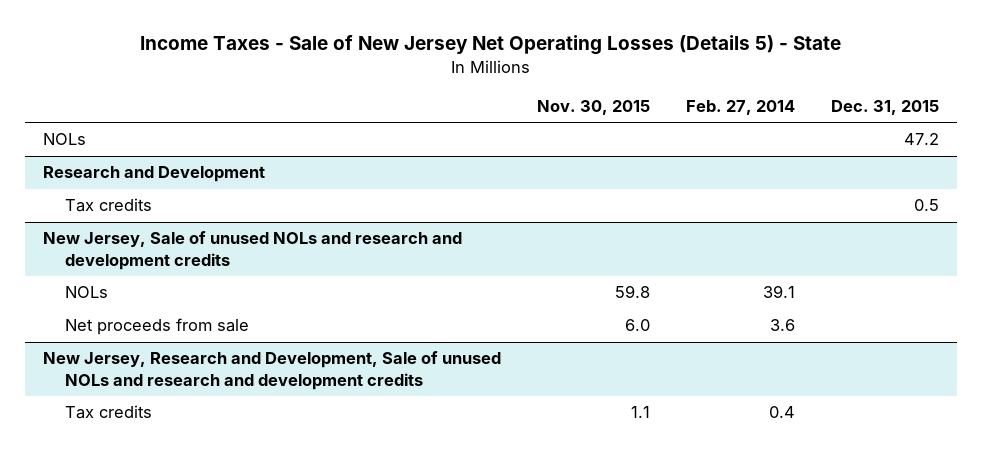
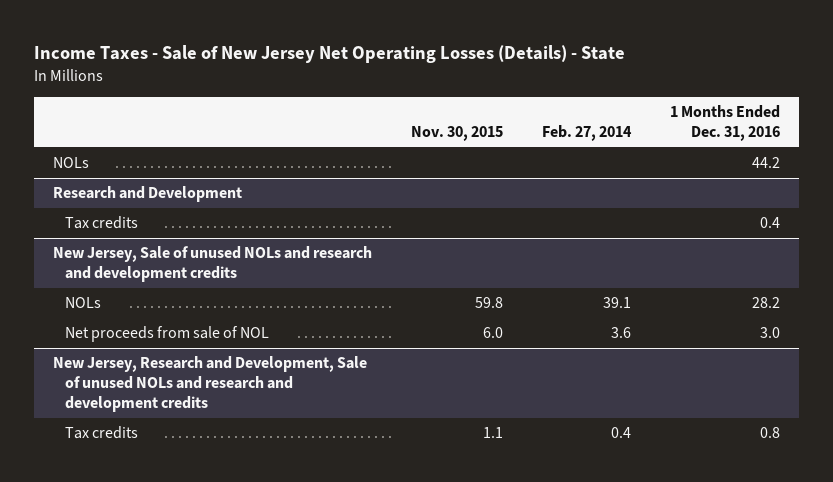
- Income Taxes - Sale of New Jersey Net Operating Losses (Details 5) - State
+ Income Taxes - Sale of New Jersey Net Operating Losses (Details) - State
- | Nov. 30, 2015 | Feb. 27, 2014 | Dec. 31, 2015
+ | Nov. 30, 2015 | Feb. 27, 2014 | 1 Months Ended Dec. 31, 2016
@ New Jersey, Sale of unused NOLs and research and development credits
- Net proceeds from sale | 6.0 | 3.6 |
+ Net proceeds from sale of NOL | 6.0 | 3.6 | 3.0

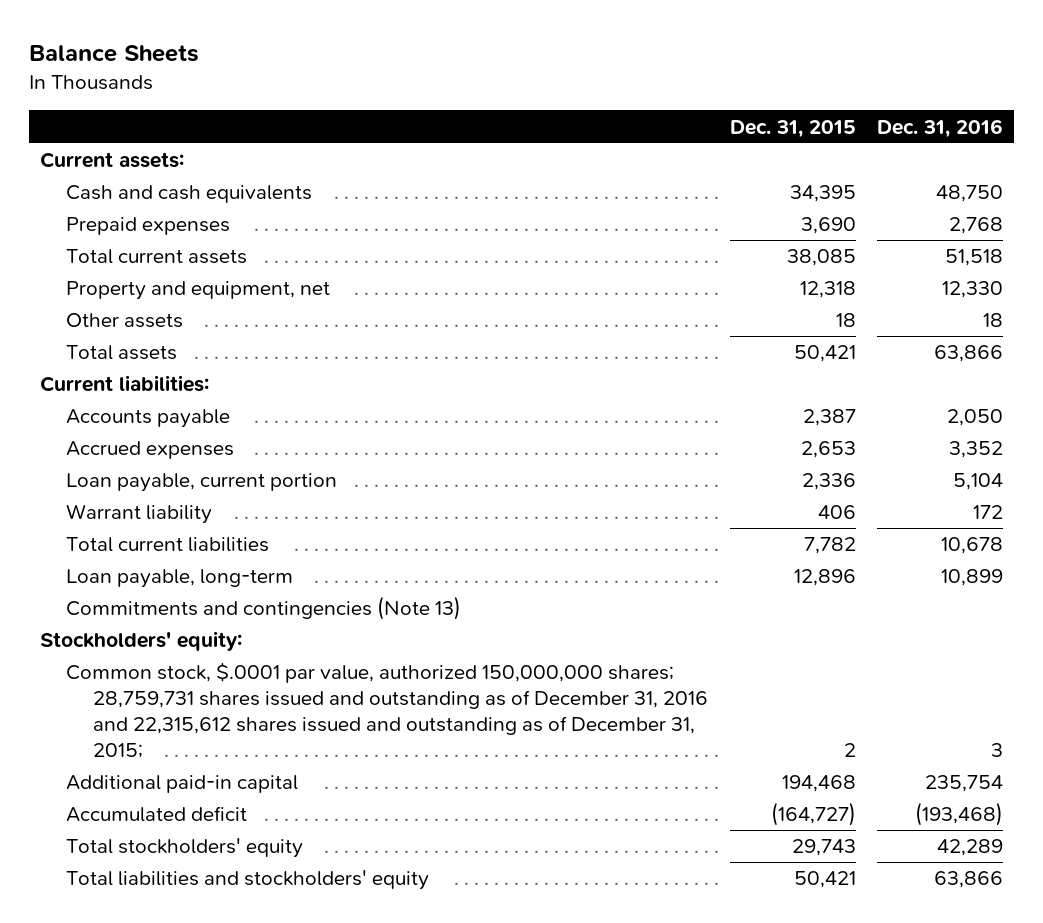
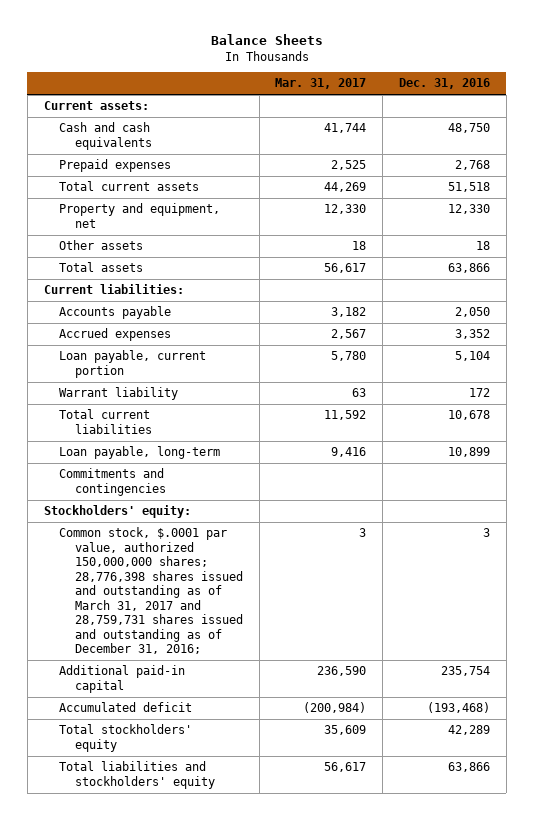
- | Dec. 31, 2015 | Dec. 31, 2016
+ | Mar. 31, 2017 | Dec. 31, 2016
- Commitments and contingencies (Note 13)
+ Commitments and contingencies
- Common stock, $.0001 par value, authorized 150,000,000 shares; 28,759,731 shares issued and outstanding as of December 31, 2016 and 22,315,612 shares issued and outstanding as of December 31, 2015; | 2 | 3
+ Common stock, $.0001 par value, authorized 150,000,000 shares; 28,776,398 shares issued and outstanding as of March 31, 2017 and 28,759,731 shares issued and outstanding as of December 31, 2016; | 3 | 3

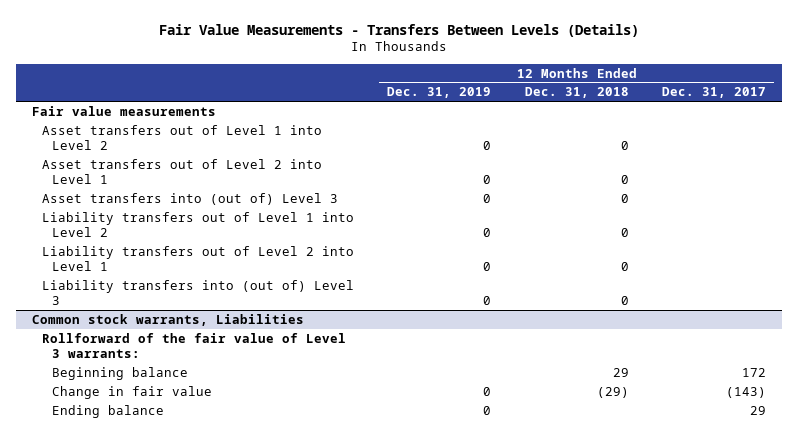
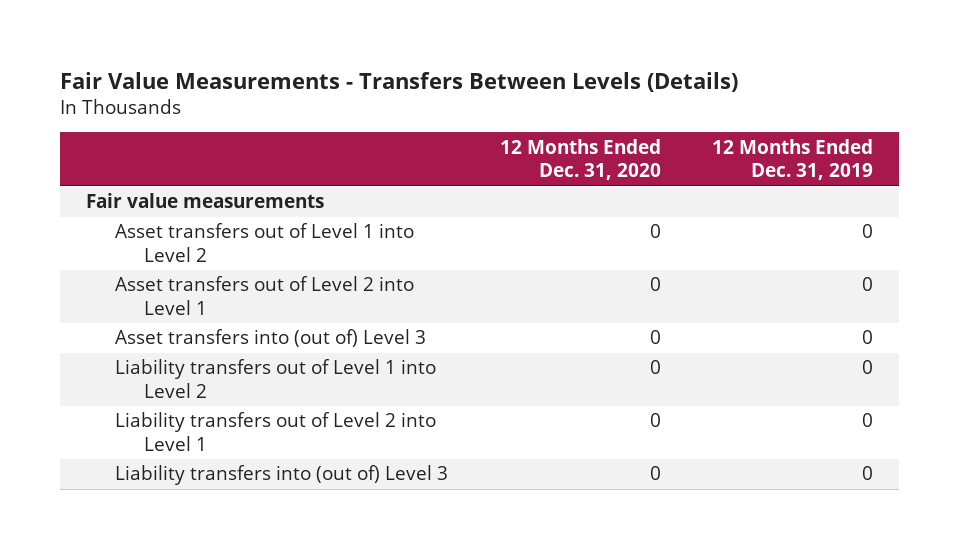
- | 12 Months Ended Dec. 31, 2019 | 12 Months Ended Dec. 31, 2018 | 12 Months Ended Dec. 31, 2017
+ | 12 Months Ended Dec. 31, 2020 | 12 Months Ended Dec. 31, 2019
- Common stock warrants, Liabilities
- Rollforward of the fair value of Level 3 warrants:
- Beginning balance | | 29 | 172
- Change in fair value | 0 | (29) | (143)
- Ending balance | 0 | | 29

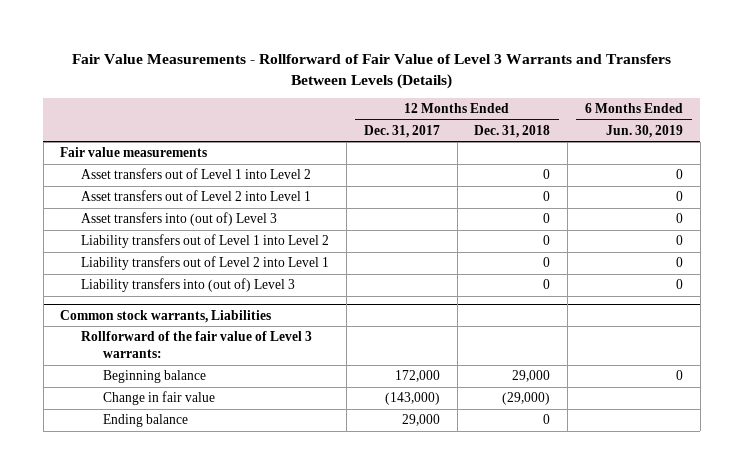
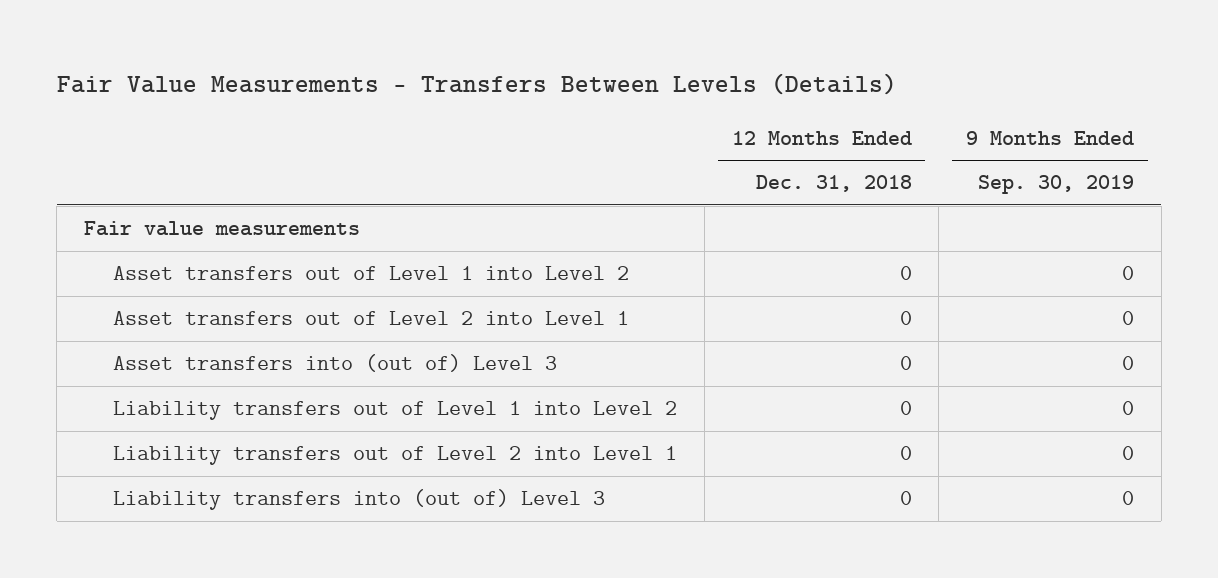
- Fair Value Measurements - Rollforward of Fair Value of Level 3 Warrants and Transfers Between Levels (Details)
+ Fair Value Measurements - Transfers Between Levels (Details)
- | 12 Months Ended Dec. 31, 2017 | 12 Months Ended Dec. 31, 2018 | 6 Months Ended Jun. 30, 2019
+ | 12 Months Ended Dec. 31, 2018 | 9 Months Ended Sep. 30, 2019
- Common stock warrants, Liabilities
- Rollforward of the fair value of Level 3 warrants:
- Beginning balance | 172,000 | 29,000 | 0
- Change in fair value | (143,000) | (29,000) |
- Ending balance | 29,000 | 0 |

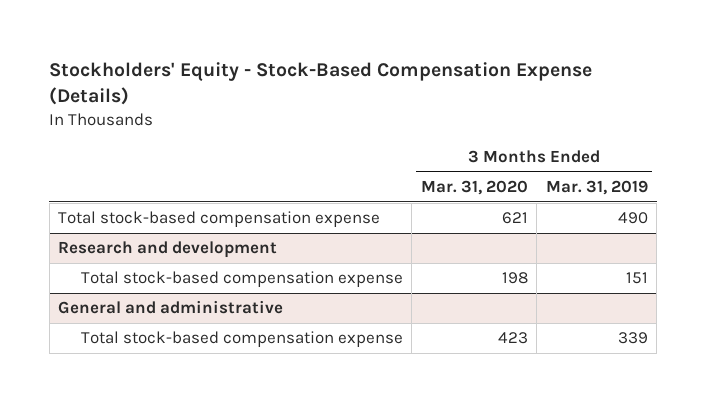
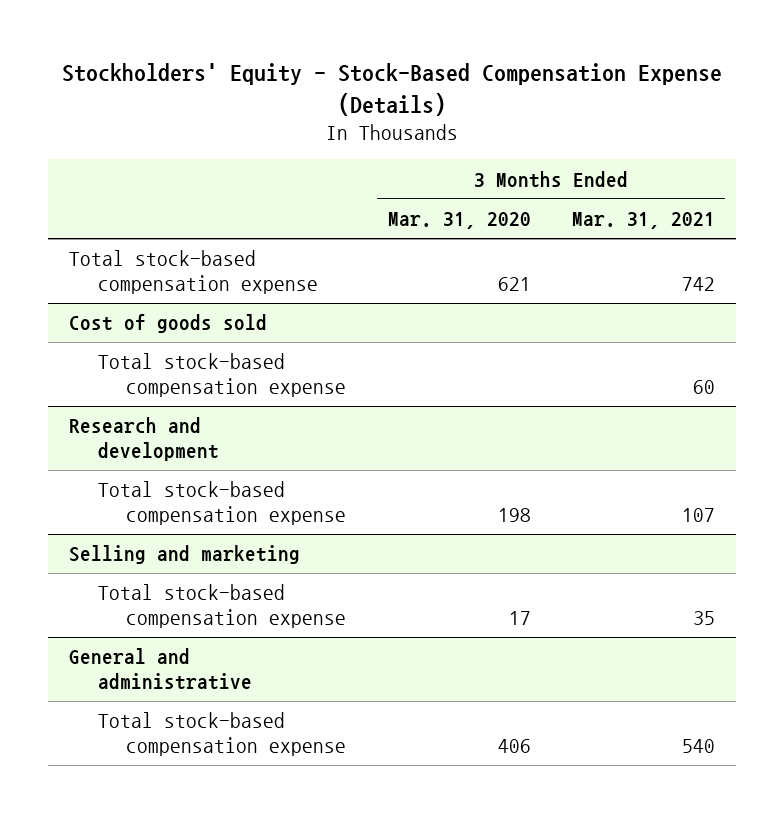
- | 3 Months Ended Mar. 31, 2020 | 3 Months Ended Mar. 31, 2019
+ | 3 Months Ended Mar. 31, 2020 | 3 Months Ended Mar. 31, 2021
+ Cost of goods sold
+ Total stock-based compensation expense | | 60
+ Selling and marketing
+ Total stock-based compensation expense | 17 | 35
@ General and administrative
- Total stock-based compensation expense | 423 | 339
+ Total stock-based compensation expense | 406 | 540

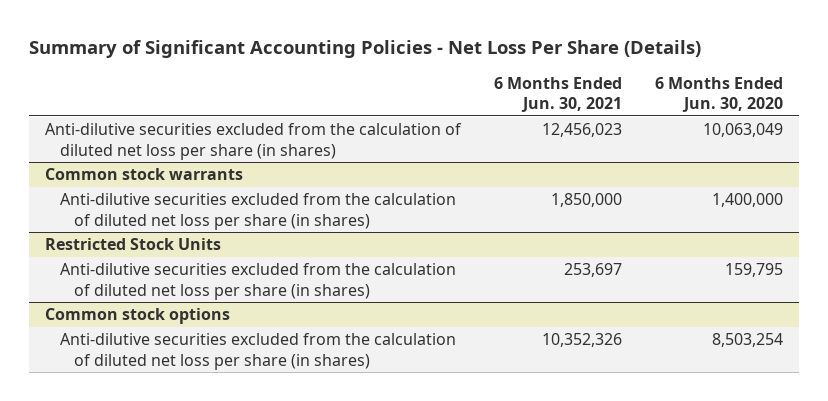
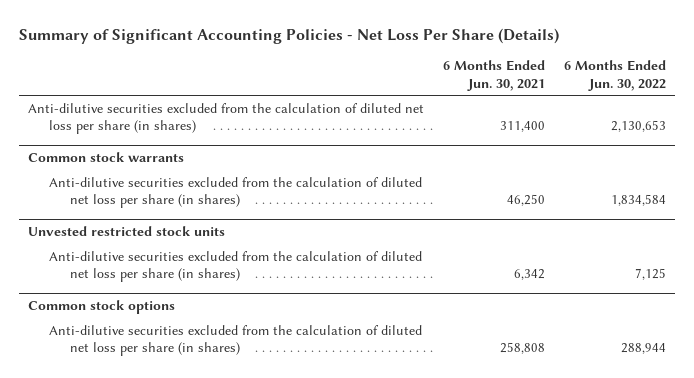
- | 6 Months Ended Jun. 30, 2021 | 6 Months Ended Jun. 30, 2020
+ | 6 Months Ended Jun. 30, 2021 | 6 Months Ended Jun. 30, 2022
- Anti-dilutive securities excluded from the calculation of diluted net loss per share (in shares) | 12,456,023 | 10,063,049
+ Anti-dilutive securities excluded from the calculation of diluted net loss per share (in shares) | 311,400 | 2,130,653
@ Common stock warrants
- Anti-dilutive securities excluded from the calculation of diluted net loss per share (in shares) | 1,850,000 | 1,400,000
- Restricted Stock Units
- Anti-dilutive securities excluded from the calculation of diluted net loss per share (in shares) | 253,697 | 159,795
@ Common stock warrants
+ Anti-dilutive securities excluded from the calculation of diluted net loss per share (in shares) | 46,250 | 1,834,584
+ Unvested restricted stock units
+ Anti-dilutive securities excluded from the calculation of diluted net loss per share (in shares) | 6,342 | 7,125
@ Common stock options
- Anti-dilutive securities excluded from the calculation of diluted net loss per share (in shares) | 10,352,326 | 8,503,254
+ Anti-dilutive securities excluded from the calculation of diluted net loss per share (in shares) | 258,808 | 288,944

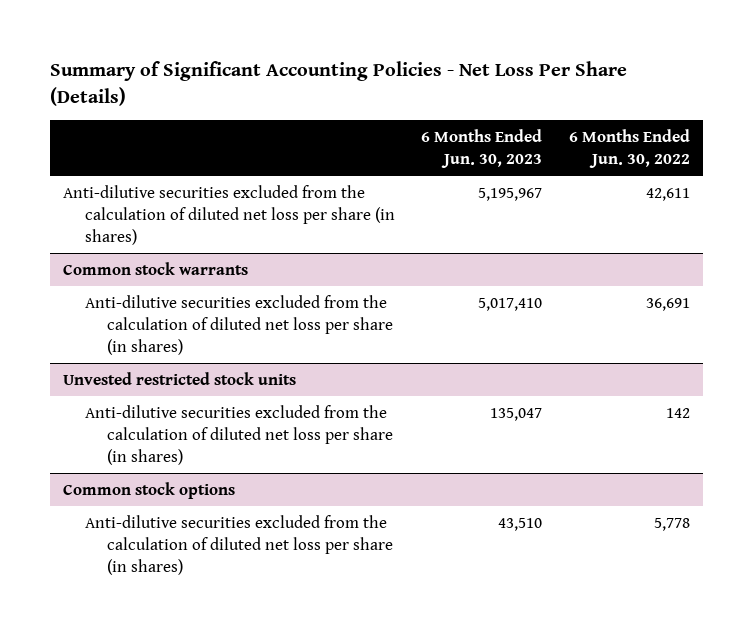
- | 6 Months Ended Jun. 30, 2021 | 6 Months Ended Jun. 30, 2022
+ | 6 Months Ended Jun. 30, 2023 | 6 Months Ended Jun. 30, 2022
- Anti-dilutive securities excluded from the calculation of diluted net loss per share (in shares) | 311,400 | 2,130,653
+ Anti-dilutive securities excluded from the calculation of diluted net loss per share (in shares) | 5,195,967 | 42,611
@ Common stock warrants
- Anti-dilutive securities excluded from the calculation of diluted net loss per share (in shares) | 46,250 | 1,834,584
+ Anti-dilutive securities excluded from the calculation of diluted net loss per share (in shares) | 5,017,410 | 36,691
@ Unvested restricted stock units
- Anti-dilutive securities excluded from the calculation of diluted net loss per share (in shares) | 6,342 | 7,125
+ Anti-dilutive securities excluded from the calculation of diluted net loss per share (in shares) | 135,047 | 142
@ Common stock options
- Anti-dilutive securities excluded from the calculation of diluted net loss per share (in shares) | 258,808 | 288,944
+ Anti-dilutive securities excluded from the calculation of diluted net loss per share (in shares) | 43,510 | 5,778

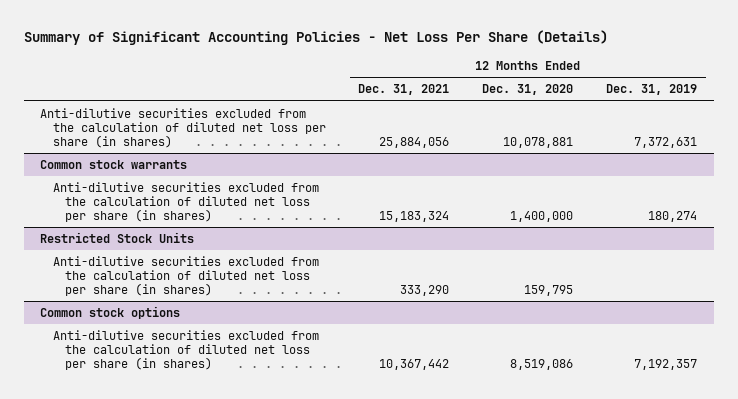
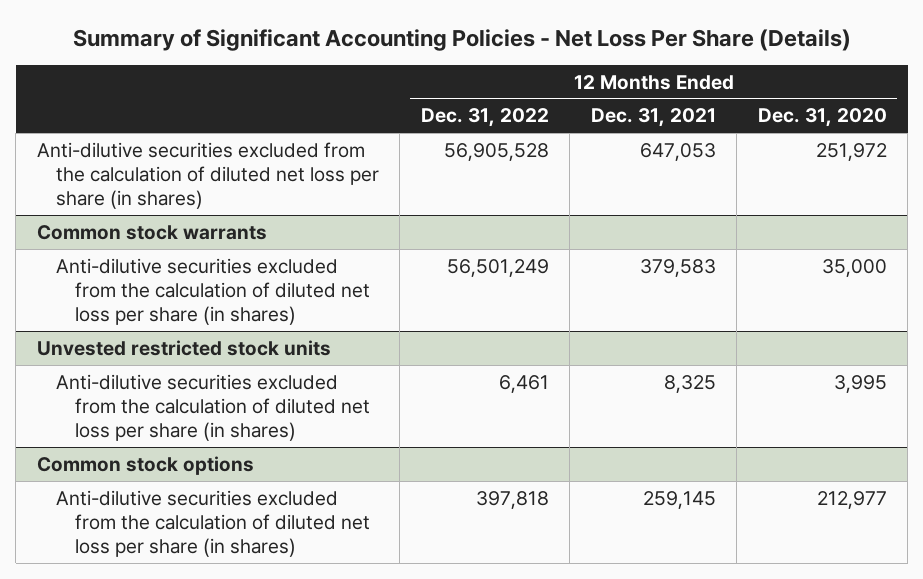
- | 12 Months Ended Dec. 31, 2021 | 12 Months Ended Dec. 31, 2020 | 12 Months Ended Dec. 31, 2019
+ | 12 Months Ended Dec. 31, 2022 | 12 Months Ended Dec. 31, 2021 | 12 Months Ended Dec. 31, 2020
- Anti-dilutive securities excluded from the calculation of diluted net loss per share (in shares) | 25,884,056 | 10,078,881 | 7,372,631
+ Anti-dilutive securities excluded from the calculation of diluted net loss per share (in shares) | 56,905,528 | 647,053 | 251,972
@ Common stock warrants
- Anti-dilutive securities excluded from the calculation of diluted net loss per share (in shares) | 15,183,324 | 1,400,000 | 180,274
- Restricted Stock Units
- Anti-dilutive securities excluded from the calculation of diluted net loss per share (in shares) | 333,290 | 159,795 |
@ Common stock warrants
+ Anti-dilutive securities excluded from the calculation of diluted net loss per share (in shares) | 56,501,249 | 379,583 | 35,000
+ Unvested restricted stock units
+ Anti-dilutive securities excluded from the calculation of diluted net loss per share (in shares) | 6,461 | 8,325 | 3,995
@ Common stock options
- Anti-dilutive securities excluded from the calculation of diluted net loss per share (in shares) | 10,367,442 | 8,519,086 | 7,192,357
+ Anti-dilutive securities excluded from the calculation of diluted net loss per share (in shares) | 397,818 | 259,145 | 212,977

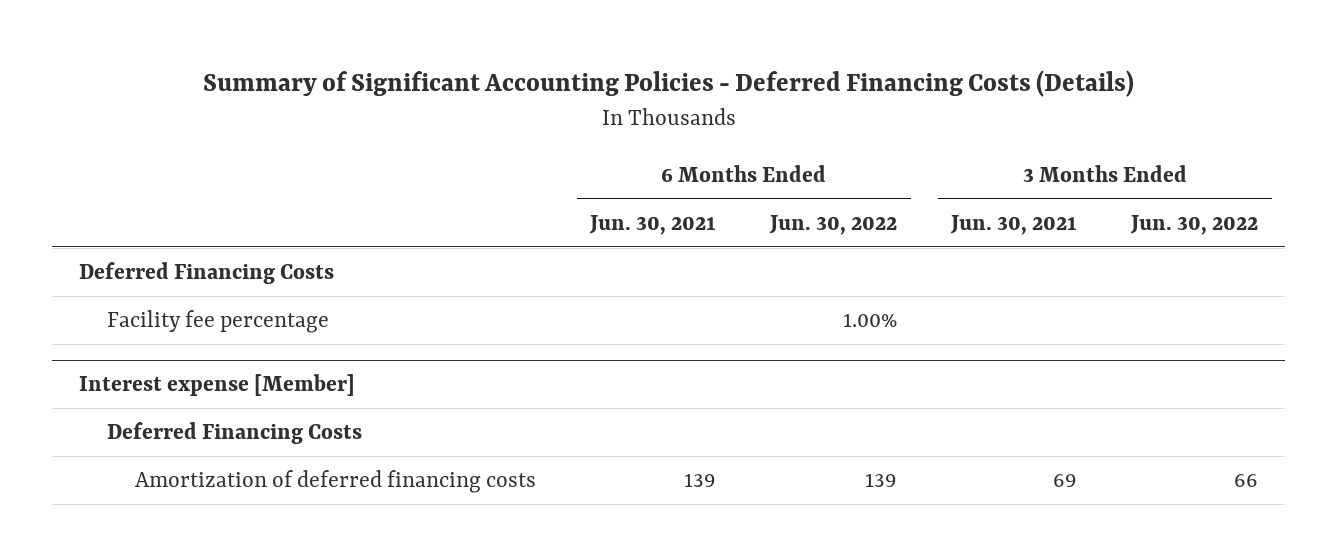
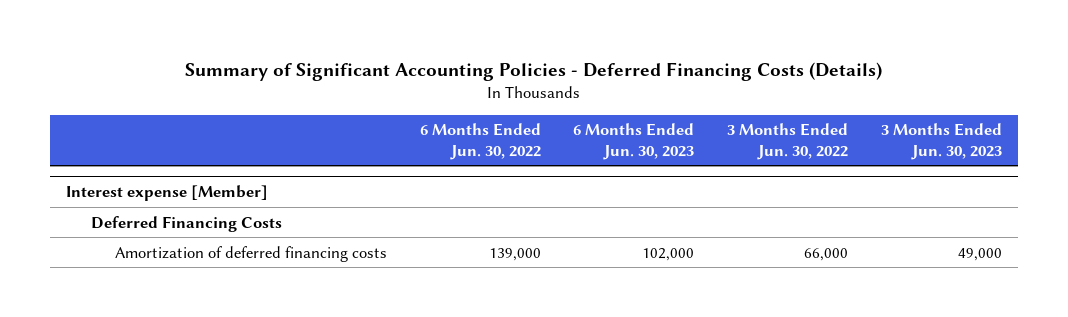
- | 6 Months Ended Jun. 30, 2021 | 6 Months Ended Jun. 30, 2022 | 3 Months Ended Jun. 30, 2021 | 3 Months Ended Jun. 30, 2022
+ | 6 Months Ended Jun. 30, 2022 | 6 Months Ended Jun. 30, 2023 | 3 Months Ended Jun. 30, 2022 | 3 Months Ended Jun. 30, 2023
- Deferred Financing Costs
- Facility fee percentage | | 1.00% | |
@ Interest expense [Member]
- Amortization of deferred financing costs | 139 | 139 | 69 | 66
+ Amortization of deferred financing costs | 139,000 | 102,000 | 66,000 | 49,000

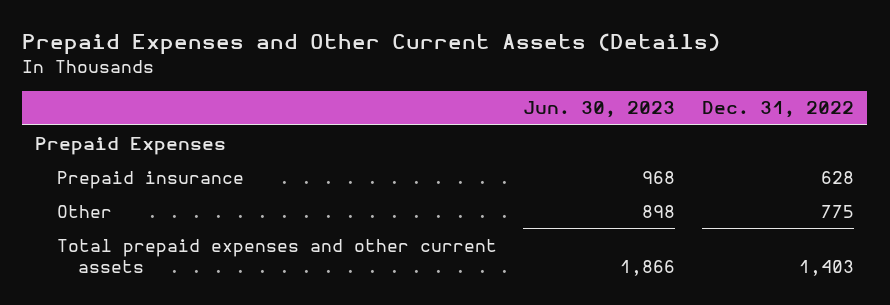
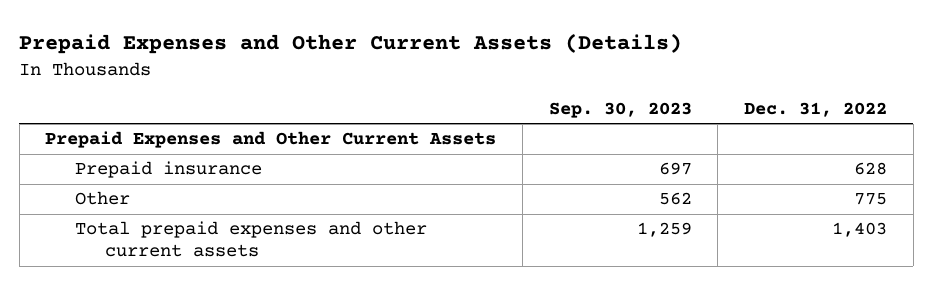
- | Jun. 30, 2023 | Dec. 31, 2022
+ | Sep. 30, 2023 | Dec. 31, 2022
- Prepaid Expenses
+ Prepaid Expenses and Other Current Assets

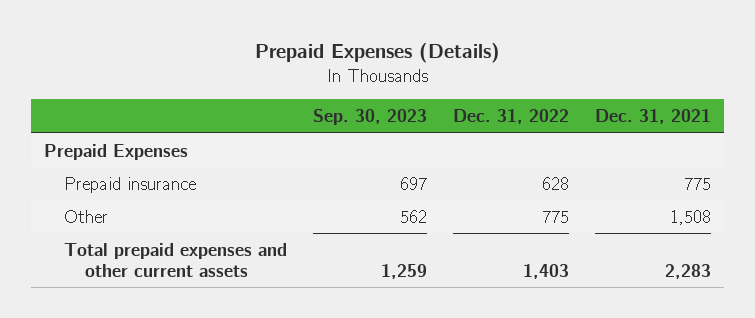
- Prepaid Expenses and Other Current Assets (Details)
+ Prepaid Expenses (Details)
- | Sep. 30, 2023 | Dec. 31, 2022
+ | Sep. 30, 2023 | Dec. 31, 2022 | Dec. 31, 2021
- Prepaid Expenses and Other Current Assets
+ Prepaid Expenses

